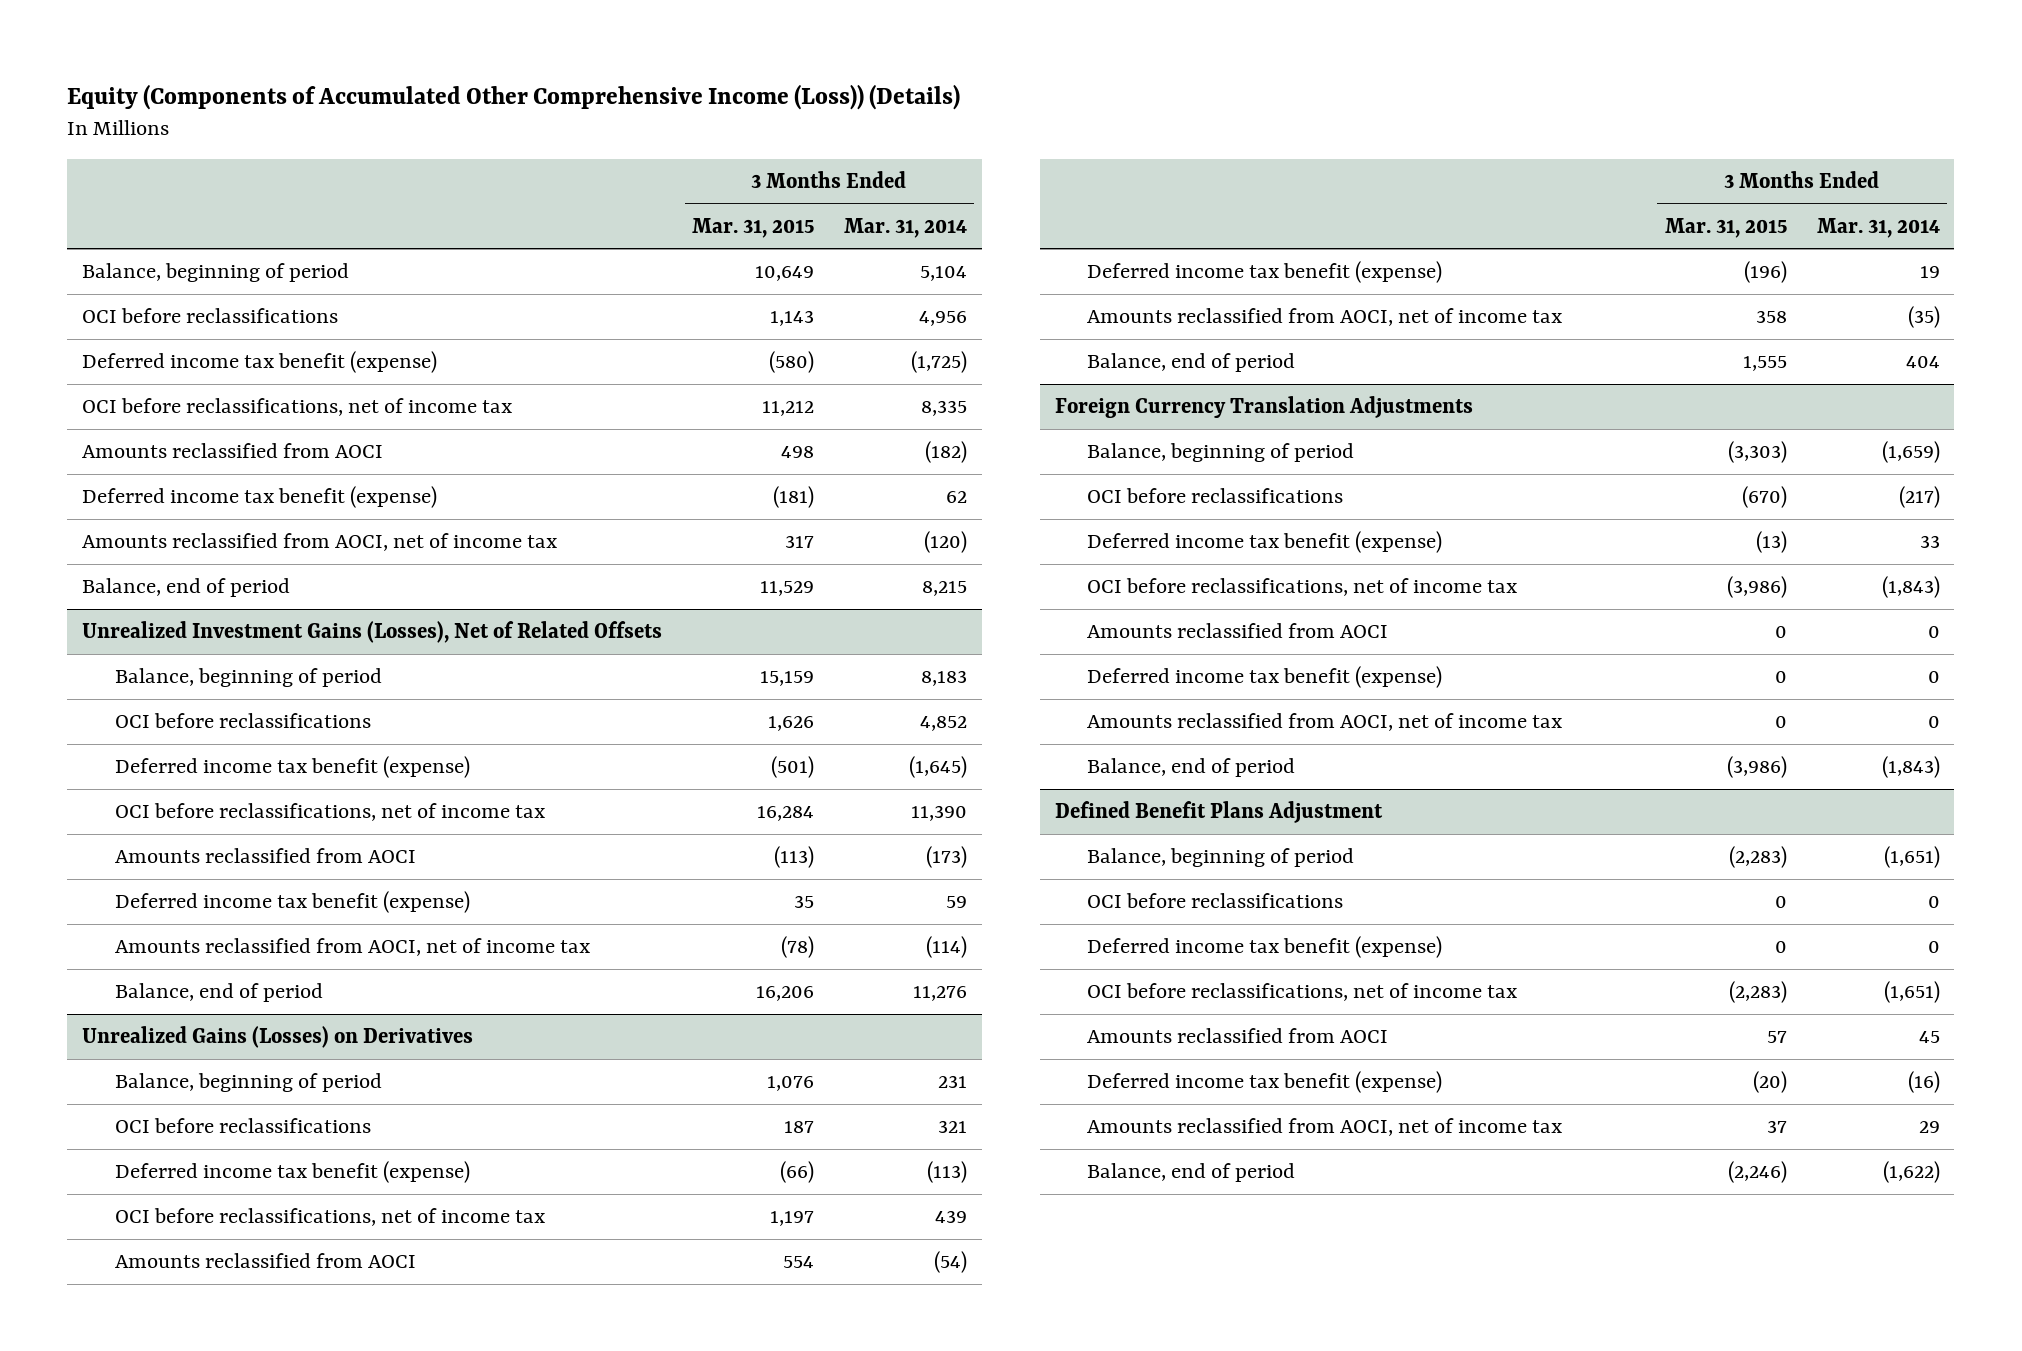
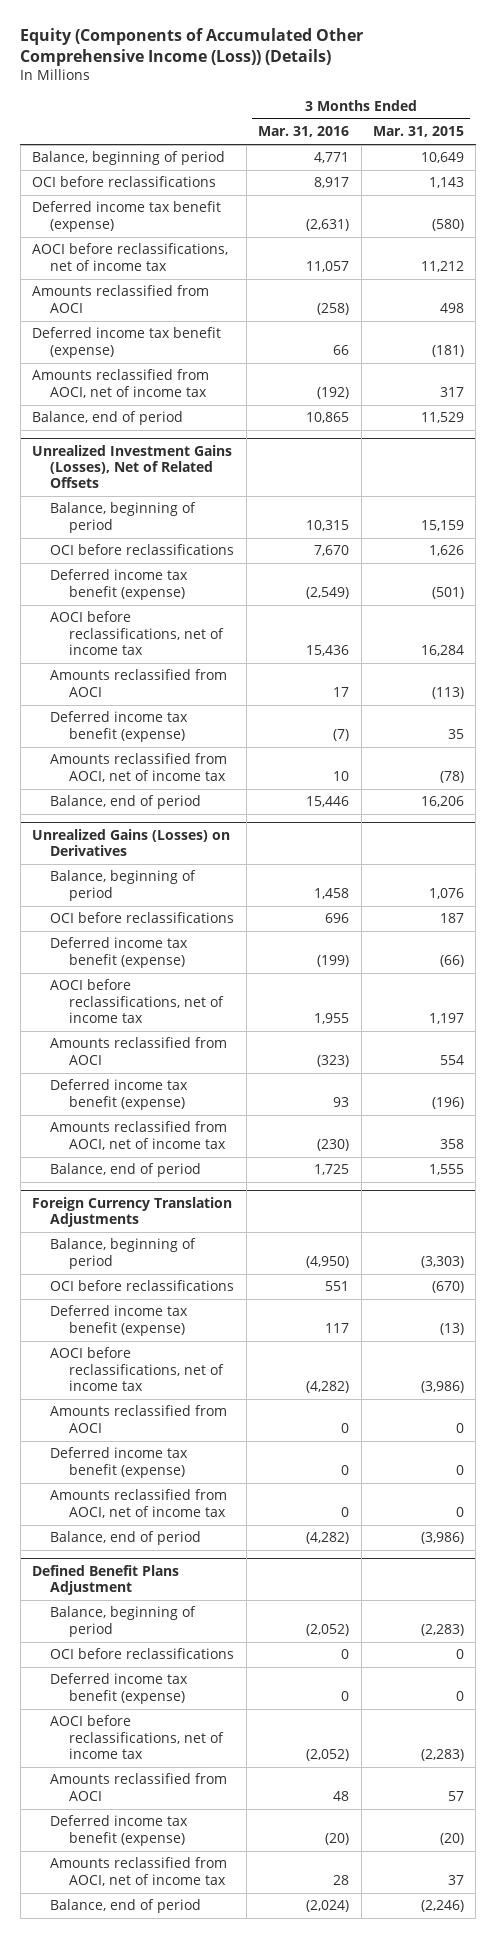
- | 3 Months Ended Mar. 31, 2015 | 3 Months Ended Mar. 31, 2014
+ | 3 Months Ended Mar. 31, 2016 | 3 Months Ended Mar. 31, 2015
- OCI before reclassifications, net of income tax | 11,212 | 8,335
+ AOCI before reclassifications, net of income tax | 11,057 | 11,212
@ Unrealized Investment Gains (Losses), Net of Related Offsets
- OCI before reclassifications, net of income tax | 16,284 | 11,390
+ AOCI before reclassifications, net of income tax | 15,436 | 16,284
@ Unrealized Gains (Losses) on Derivatives
- OCI before reclassifications, net of income tax | 1,197 | 439
+ AOCI before reclassifications, net of income tax | 1,955 | 1,197
@ Foreign Currency Translation Adjustments
- OCI before reclassifications, net of income tax | (3,986) | (1,843)
+ AOCI before reclassifications, net of income tax | (4,282) | (3,986)
@ Defined Benefit Plans Adjustment
- OCI before reclassifications, net of income tax | (2,283) | (1,651)
+ AOCI before reclassifications, net of income tax | (2,052) | (2,283)

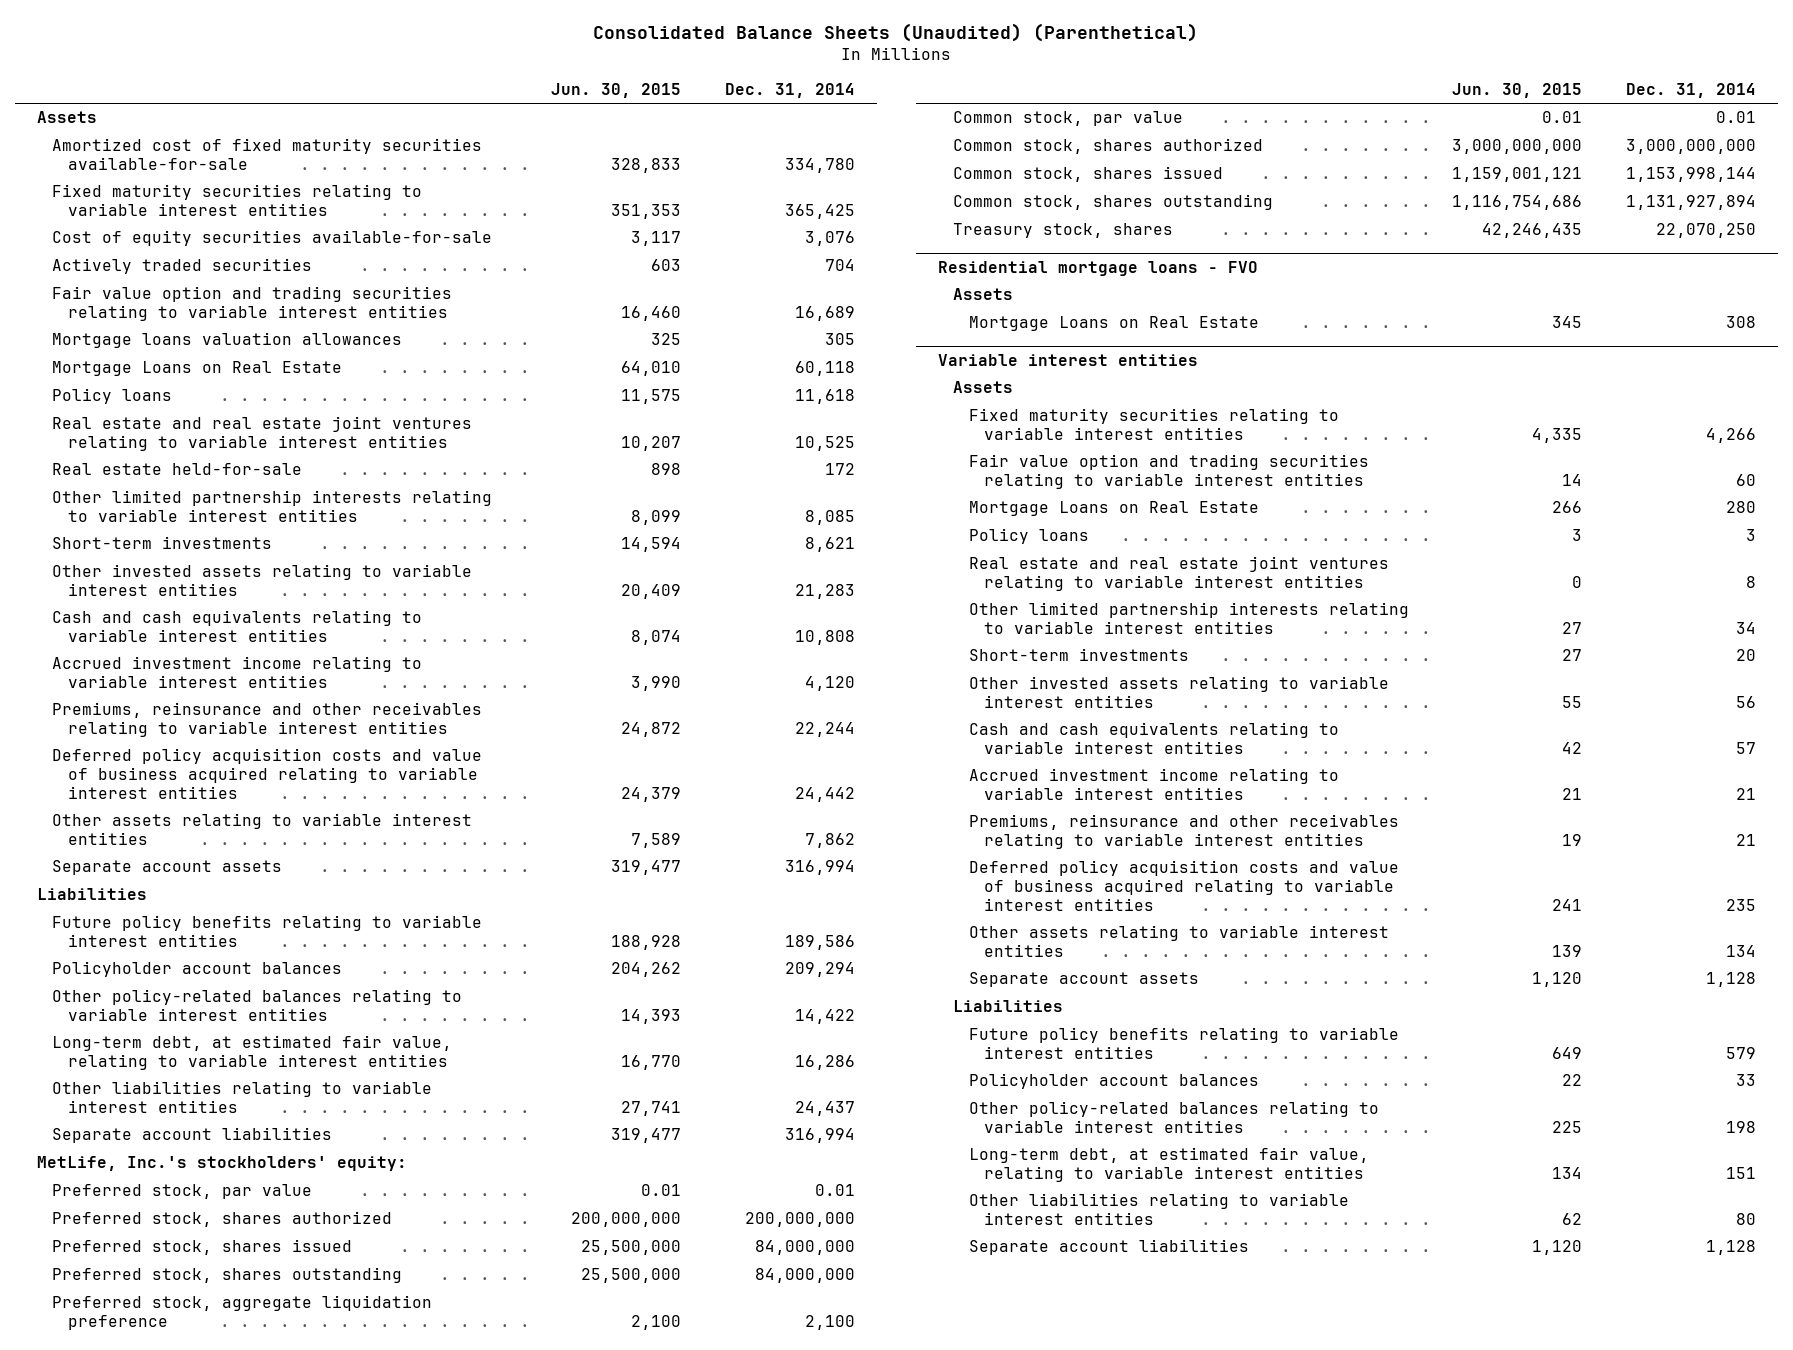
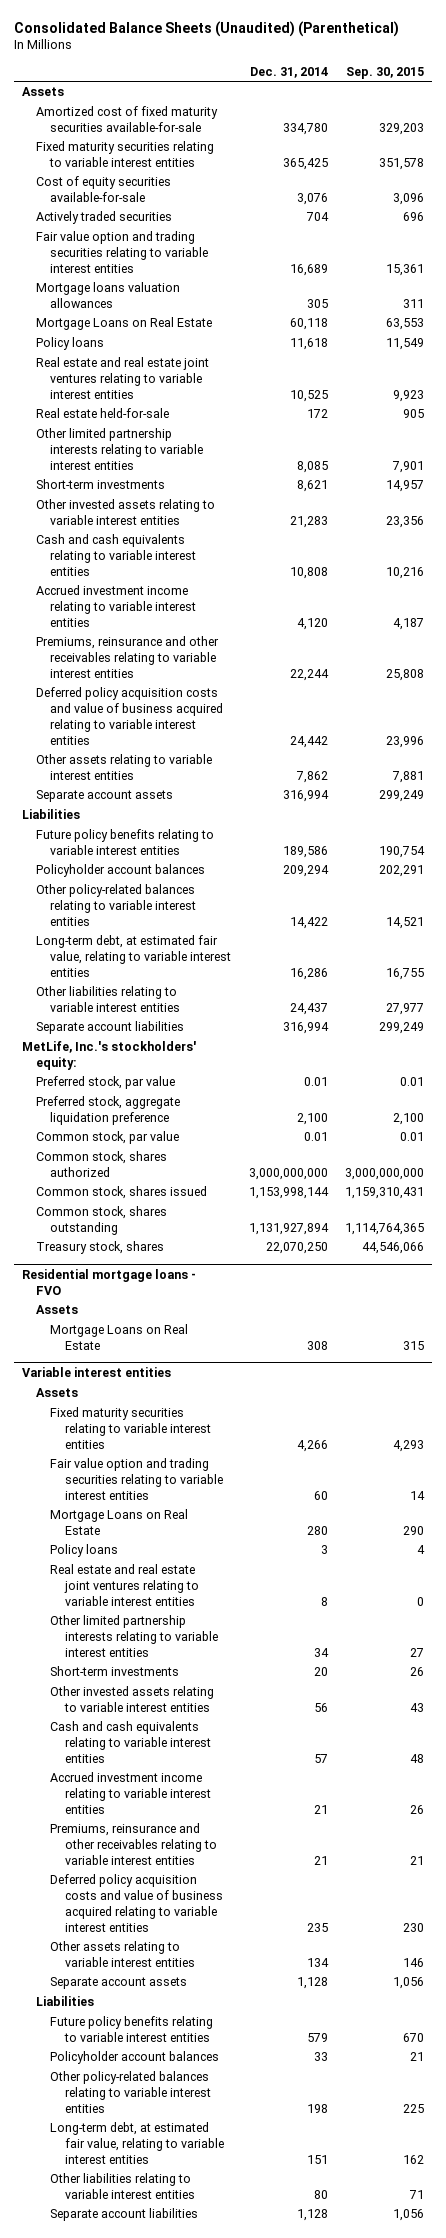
- | Jun. 30, 2015 | Dec. 31, 2014
+ | Dec. 31, 2014 | Sep. 30, 2015
- Preferred stock, shares authorized | 200,000,000 | 200,000,000
- Preferred stock, shares issued | 25,500,000 | 84,000,000
- Preferred stock, shares outstanding | 25,500,000 | 84,000,000

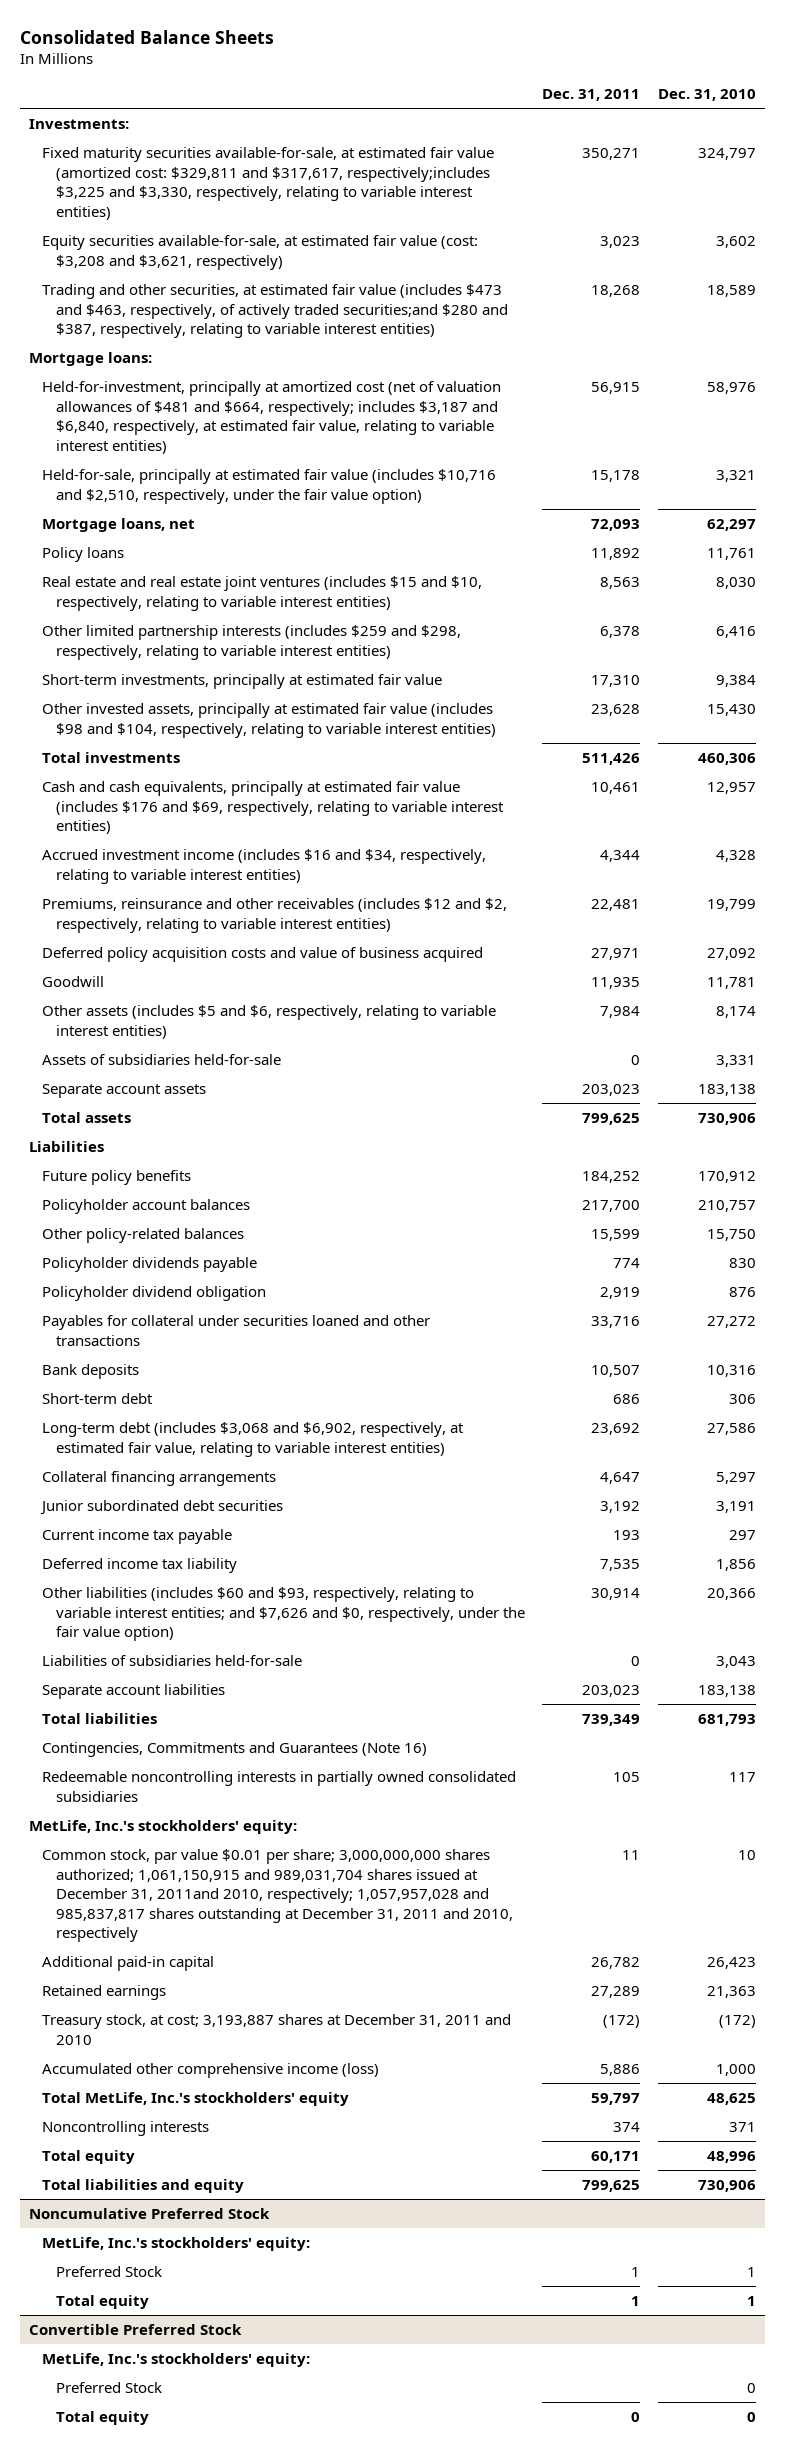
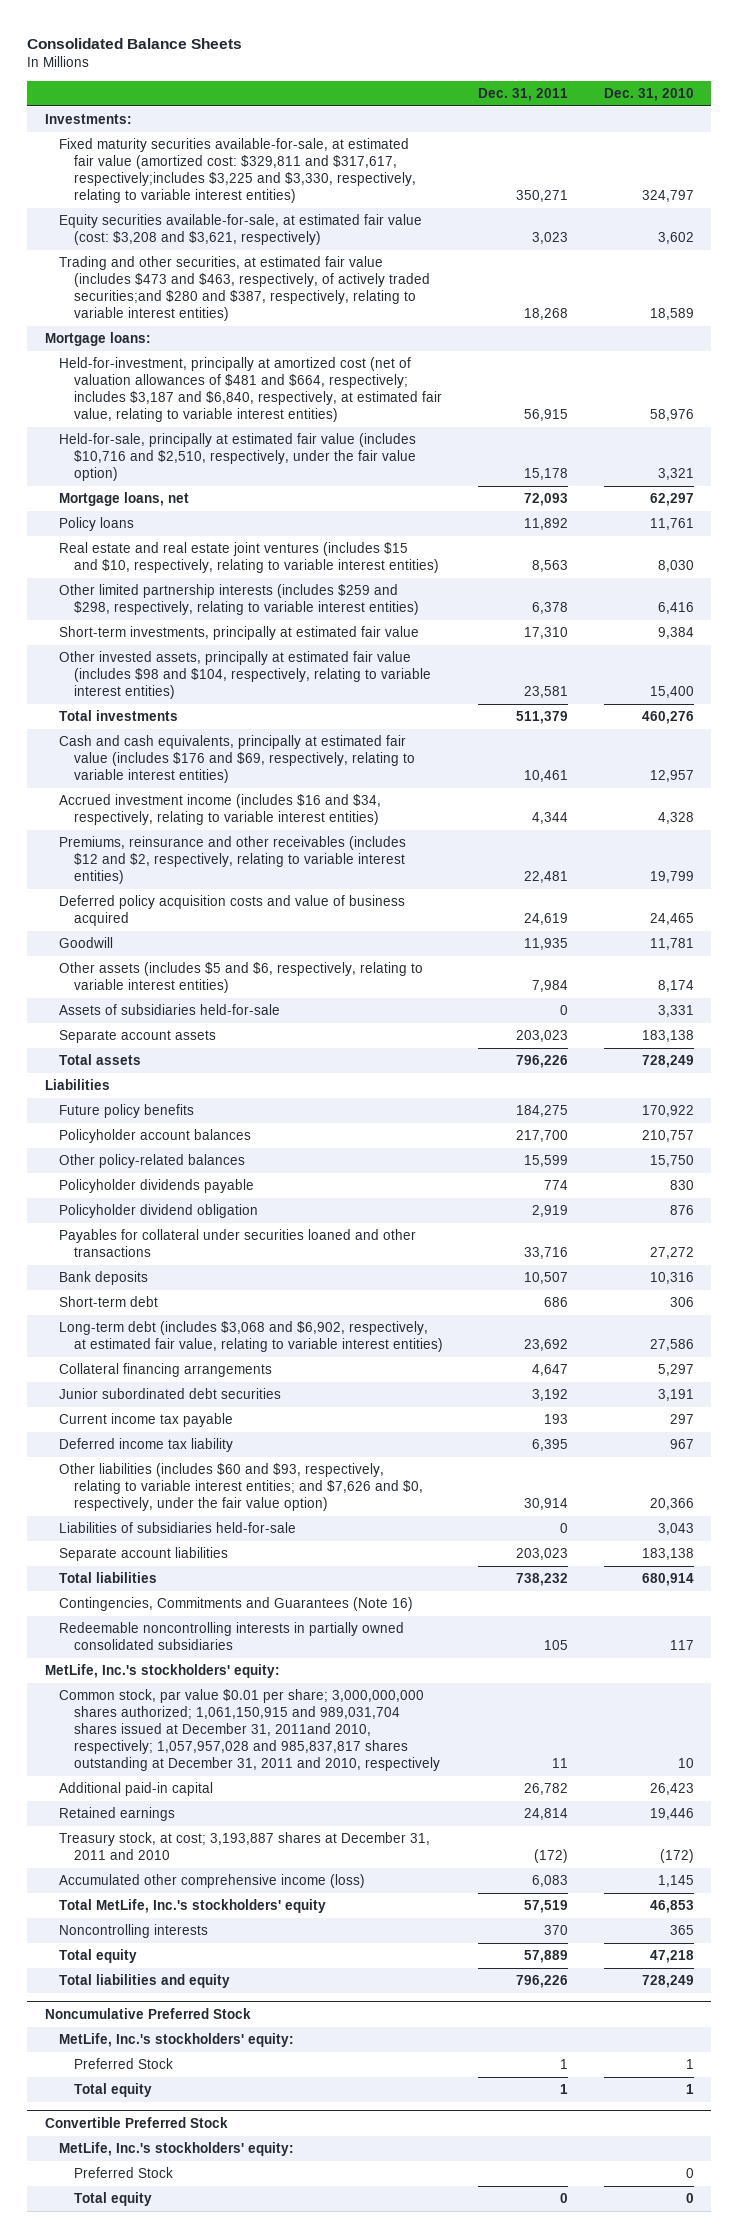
- Other invested assets, principally at estimated fair value (includes $98 and $104, respectively, relating to variable interest entities) | 23,628 | 15,430
- Total investments | 511,426 | 460,306
+ Other invested assets, principally at estimated fair value (includes $98 and $104, respectively, relating to variable interest entities) | 23,581 | 15,400
+ Total investments | 511,379 | 460,276
- Deferred policy acquisition costs and value of business acquired | 27,971 | 27,092
+ Deferred policy acquisition costs and value of business acquired | 24,619 | 24,465
- Total assets | 799,625 | 730,906
+ Total assets | 796,226 | 728,249
- Future policy benefits | 184,252 | 170,912
+ Future policy benefits | 184,275 | 170,922
- Deferred income tax liability | 7,535 | 1,856
+ Deferred income tax liability | 6,395 | 967
- Total liabilities | 739,349 | 681,793
+ Total liabilities | 738,232 | 680,914
- Retained earnings | 27,289 | 21,363
+ Retained earnings | 24,814 | 19,446
- Accumulated other comprehensive income (loss) | 5,886 | 1,000
- Total MetLife, Inc.'s stockholders' equity | 59,797 | 48,625
- Noncontrolling interests | 374 | 371
- Total equity | 60,171 | 48,996
- Total liabilities and equity | 799,625 | 730,906
+ Accumulated other comprehensive income (loss) | 6,083 | 1,145
+ Total MetLife, Inc.'s stockholders' equity | 57,519 | 46,853
+ Noncontrolling interests | 370 | 365
+ Total equity | 57,889 | 47,218
+ Total liabilities and equity | 796,226 | 728,249

